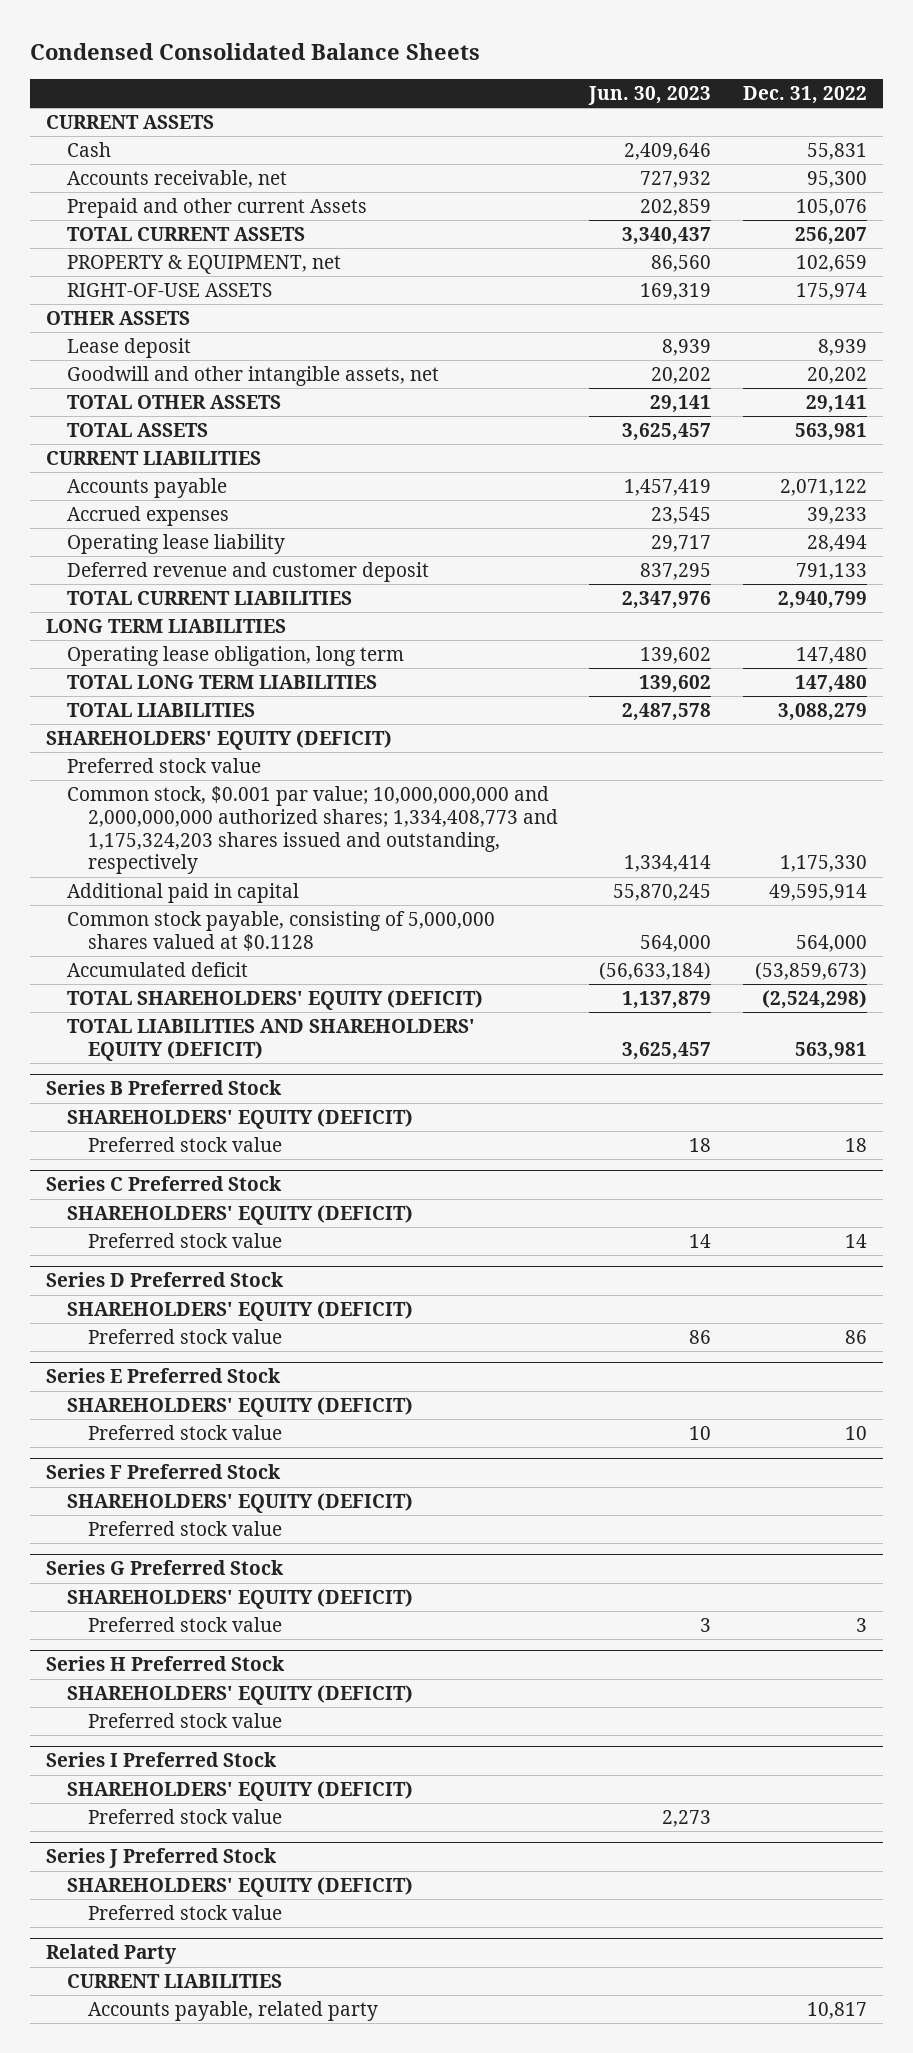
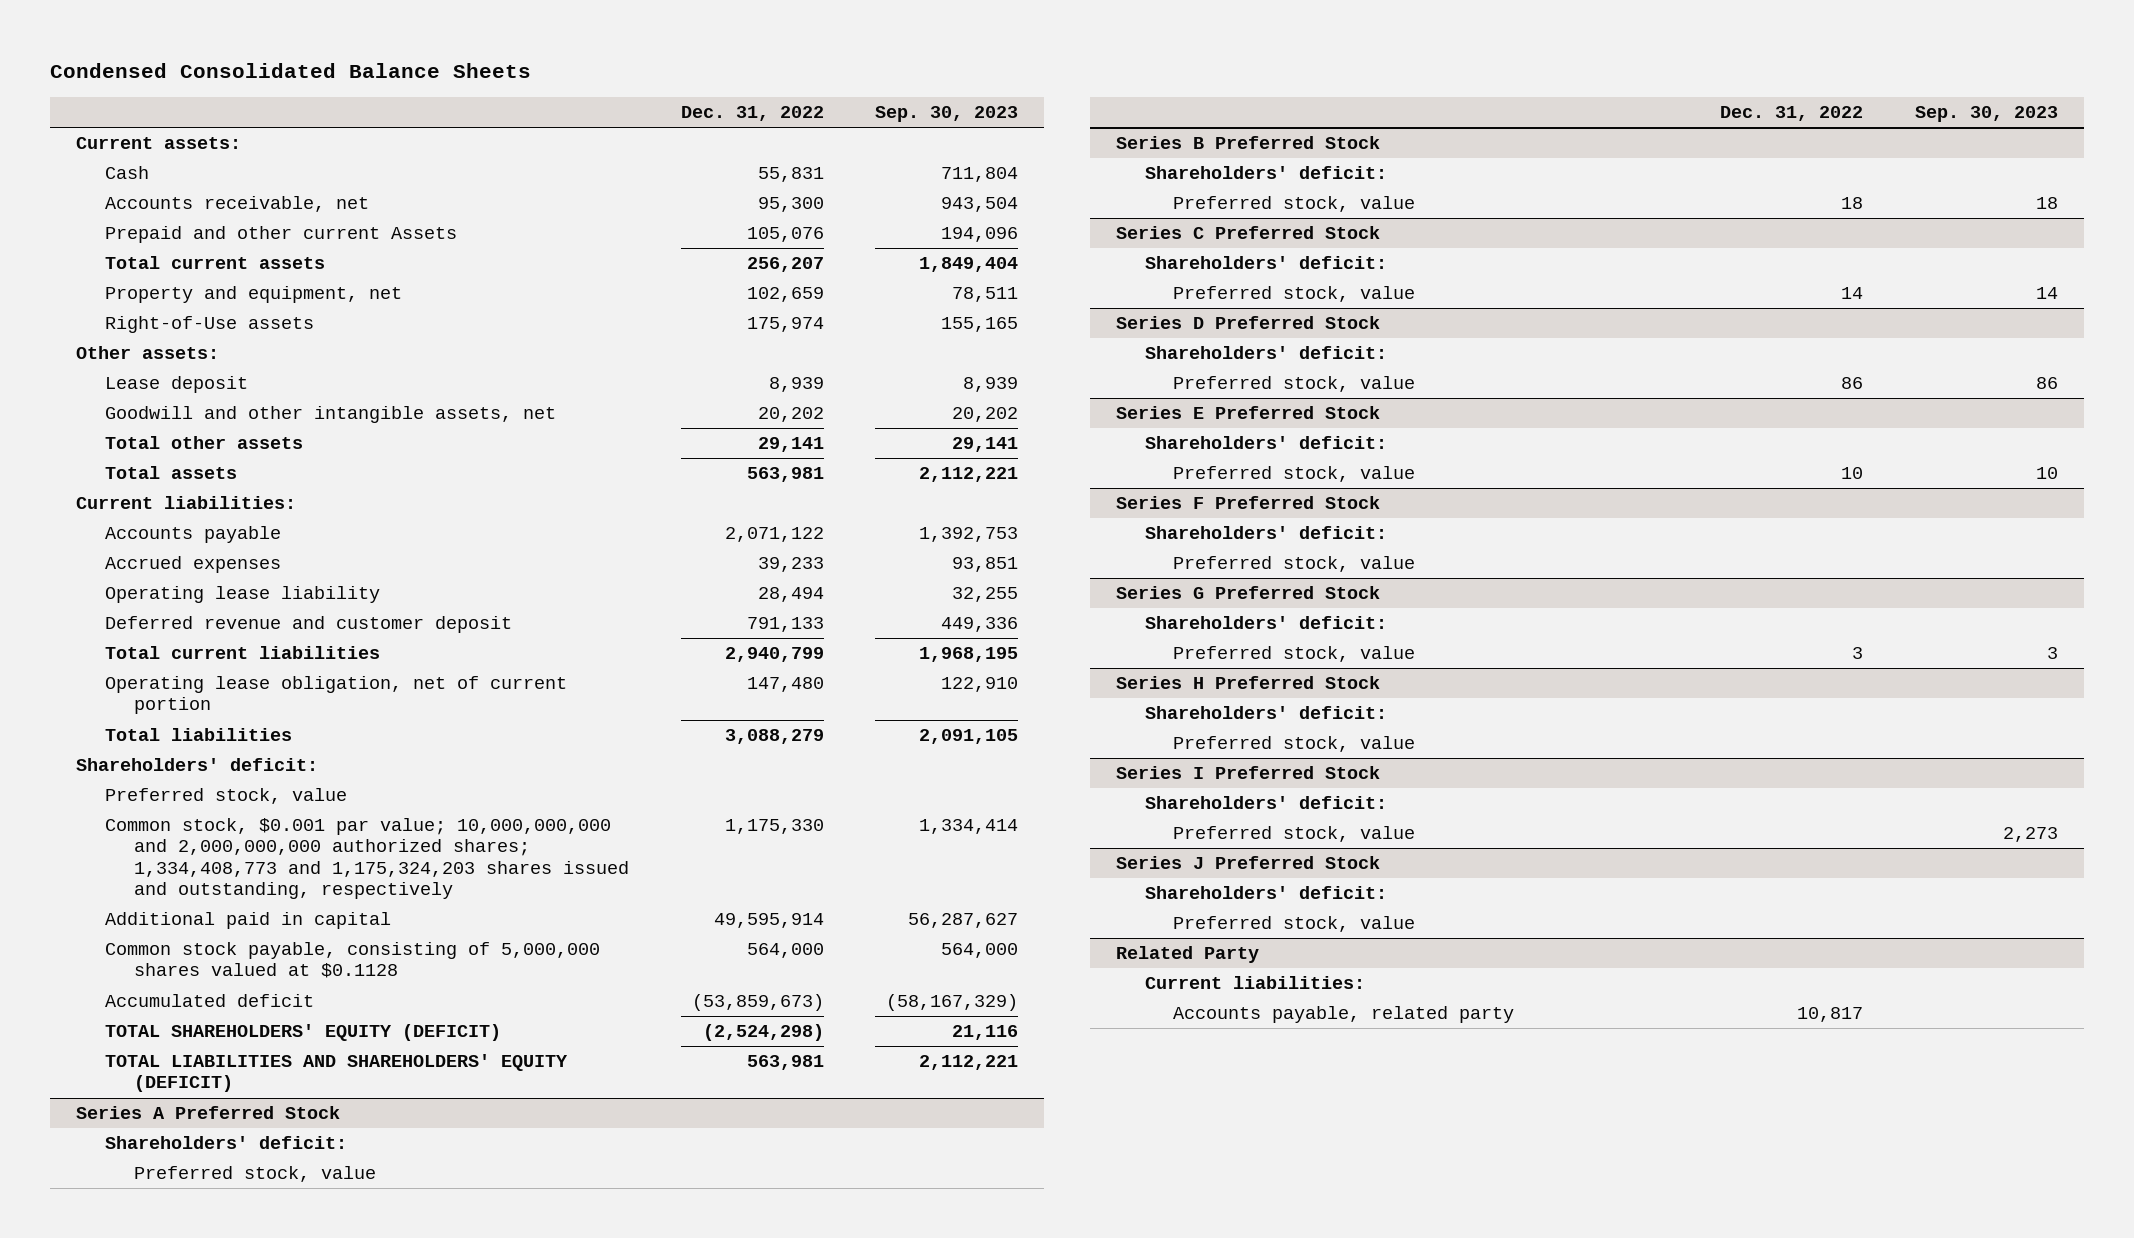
- | Jun. 30, 2023 | Dec. 31, 2022
+ | Dec. 31, 2022 | Sep. 30, 2023
- CURRENT ASSETS
+ Current assets:
- TOTAL CURRENT ASSETS | 3,340,437 | 256,207
- PROPERTY & EQUIPMENT, net | 86,560 | 102,659
- RIGHT-OF-USE ASSETS | 169,319 | 175,974
- OTHER ASSETS
+ Total current assets | 256,207 | 1,849,404
+ Property and equipment, net | 102,659 | 78,511
+ Right-of-Use assets | 175,974 | 155,165
+ Other assets:
- TOTAL OTHER ASSETS | 29,141 | 29,141
- TOTAL ASSETS | 3,625,457 | 563,981
- CURRENT LIABILITIES
+ Total other assets | 29,141 | 29,141
+ Total assets | 563,981 | 2,112,221
+ Current liabilities:
- TOTAL CURRENT LIABILITIES | 2,347,976 | 2,940,799
- LONG TERM LIABILITIES
- Operating lease obligation, long term | 139,602 | 147,480
- TOTAL LONG TERM LIABILITIES | 139,602 | 147,480
- TOTAL LIABILITIES | 2,487,578 | 3,088,279
- SHAREHOLDERS' EQUITY (DEFICIT)
- Preferred stock value
+ Total current liabilities | 2,940,799 | 1,968,195
+ Operating lease obligation, net of current portion | 147,480 | 122,910
+ Total liabilities | 3,088,279 | 2,091,105
+ Shareholders' deficit:
+ Preferred stock, value
+ Series A Preferred Stock
+ Shareholders' deficit:
+ Preferred stock, value
@ Series B Preferred Stock
- SHAREHOLDERS' EQUITY (DEFICIT)
- Preferred stock value | 18 | 18
+ Shareholders' deficit:
+ Preferred stock, value | 18 | 18
@ Series C Preferred Stock
- SHAREHOLDERS' EQUITY (DEFICIT)
- Preferred stock value | 14 | 14
+ Shareholders' deficit:
+ Preferred stock, value | 14 | 14
@ Series D Preferred Stock
- SHAREHOLDERS' EQUITY (DEFICIT)
- Preferred stock value | 86 | 86
+ Shareholders' deficit:
+ Preferred stock, value | 86 | 86
@ Series E Preferred Stock
- SHAREHOLDERS' EQUITY (DEFICIT)
- Preferred stock value | 10 | 10
+ Shareholders' deficit:
+ Preferred stock, value | 10 | 10
@ Series F Preferred Stock
- SHAREHOLDERS' EQUITY (DEFICIT)
- Preferred stock value
+ Shareholders' deficit:
+ Preferred stock, value
@ Series G Preferred Stock
- SHAREHOLDERS' EQUITY (DEFICIT)
- Preferred stock value | 3 | 3
+ Shareholders' deficit:
+ Preferred stock, value | 3 | 3
@ Series H Preferred Stock
- SHAREHOLDERS' EQUITY (DEFICIT)
- Preferred stock value
+ Shareholders' deficit:
+ Preferred stock, value
@ Series I Preferred Stock
- SHAREHOLDERS' EQUITY (DEFICIT)
- Preferred stock value | 2,273 |
+ Shareholders' deficit:
+ Preferred stock, value | | 2,273
@ Series J Preferred Stock
- SHAREHOLDERS' EQUITY (DEFICIT)
- Preferred stock value
+ Shareholders' deficit:
+ Preferred stock, value
@ Related Party
- CURRENT LIABILITIES
+ Current liabilities:

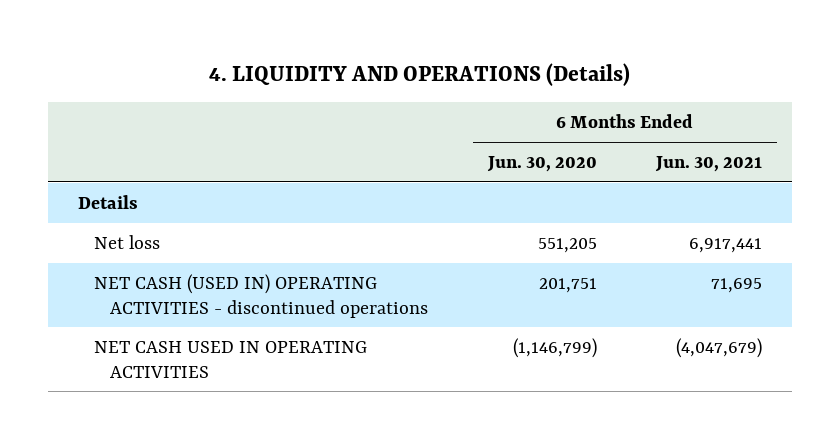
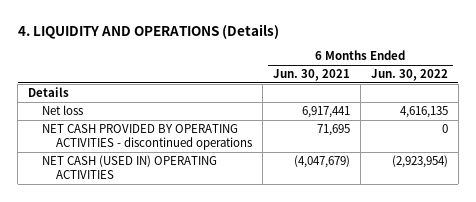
- | 6 Months Ended Jun. 30, 2020 | 6 Months Ended Jun. 30, 2021
+ | 6 Months Ended Jun. 30, 2021 | 6 Months Ended Jun. 30, 2022
- NET CASH (USED IN) OPERATING ACTIVITIES - discontinued operations | 201,751 | 71,695
- NET CASH USED IN OPERATING ACTIVITIES | (1,146,799) | (4,047,679)
+ NET CASH PROVIDED BY OPERATING ACTIVITIES - discontinued operations | 71,695 | 0
+ NET CASH (USED IN) OPERATING ACTIVITIES | (4,047,679) | (2,923,954)

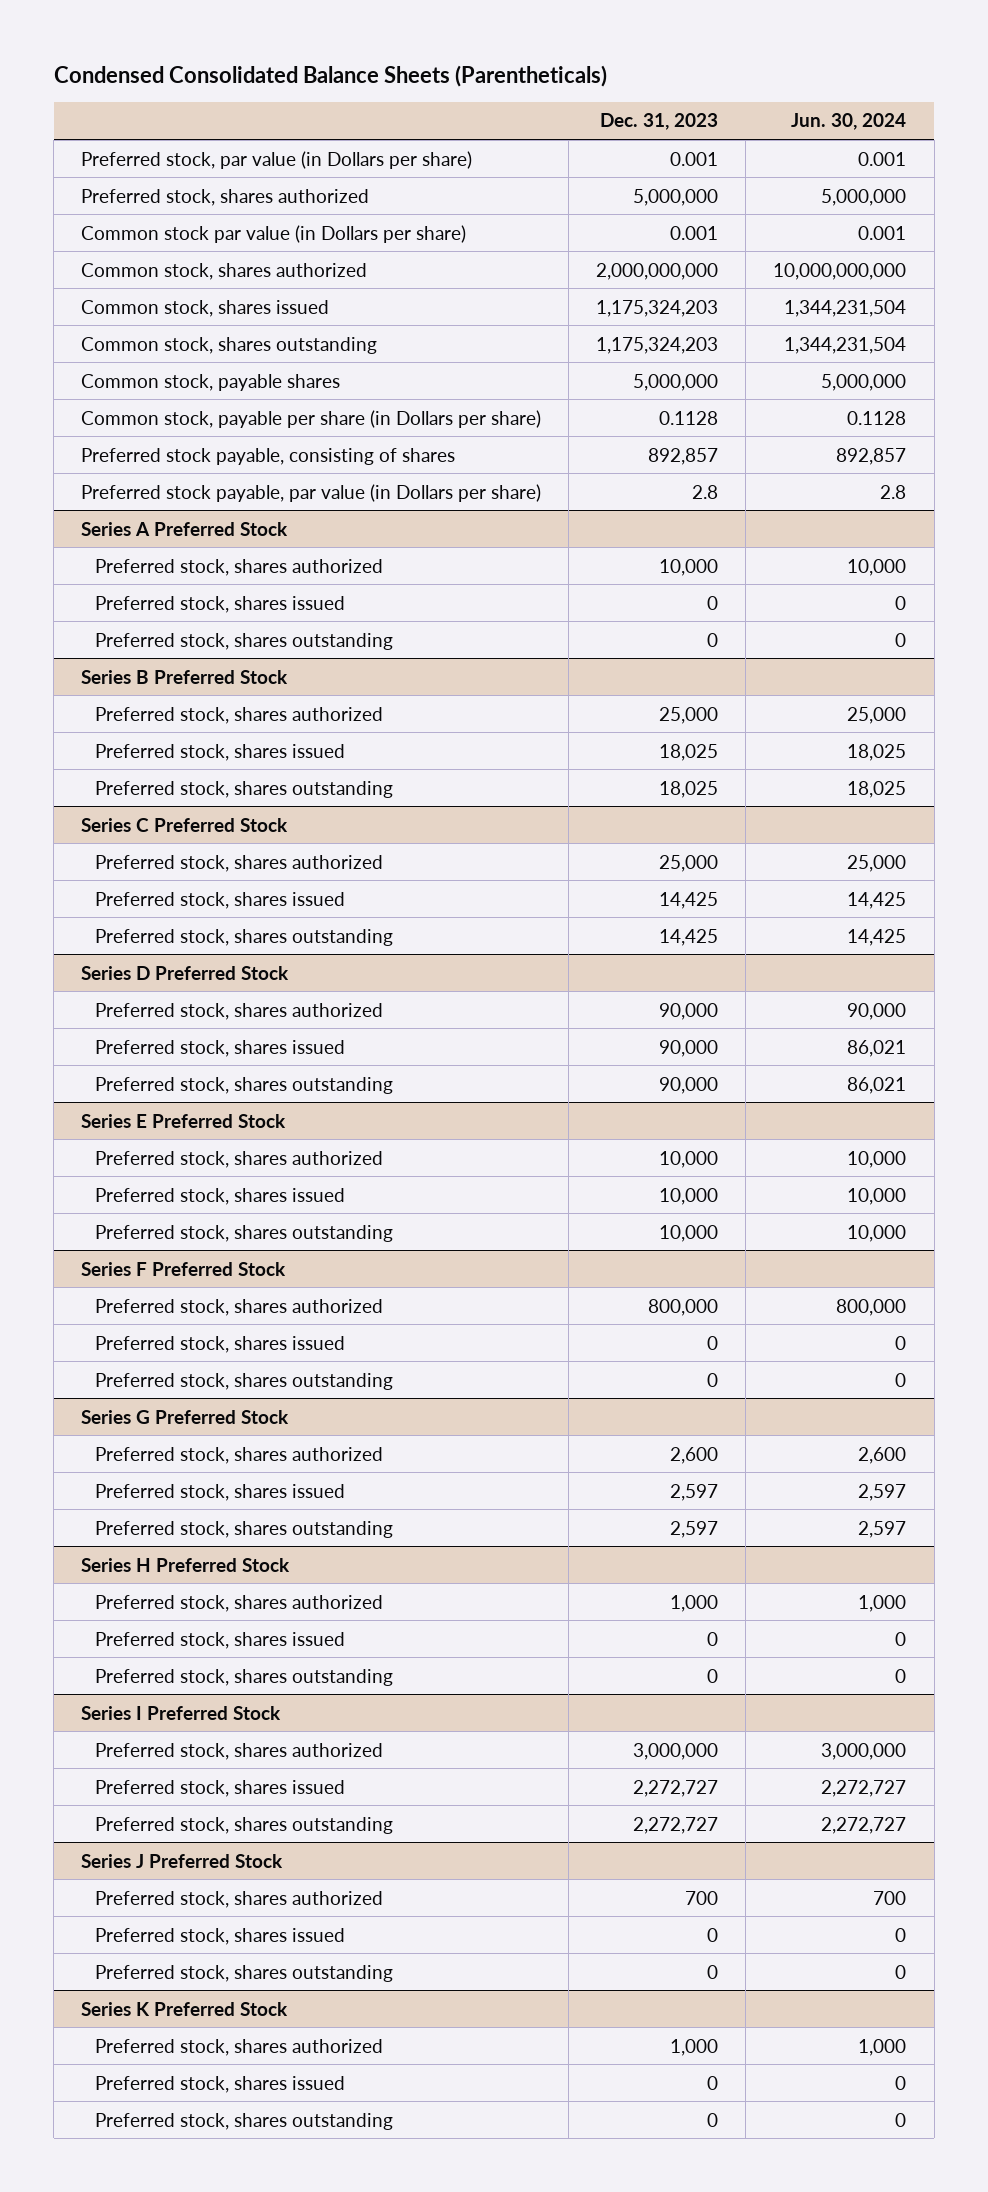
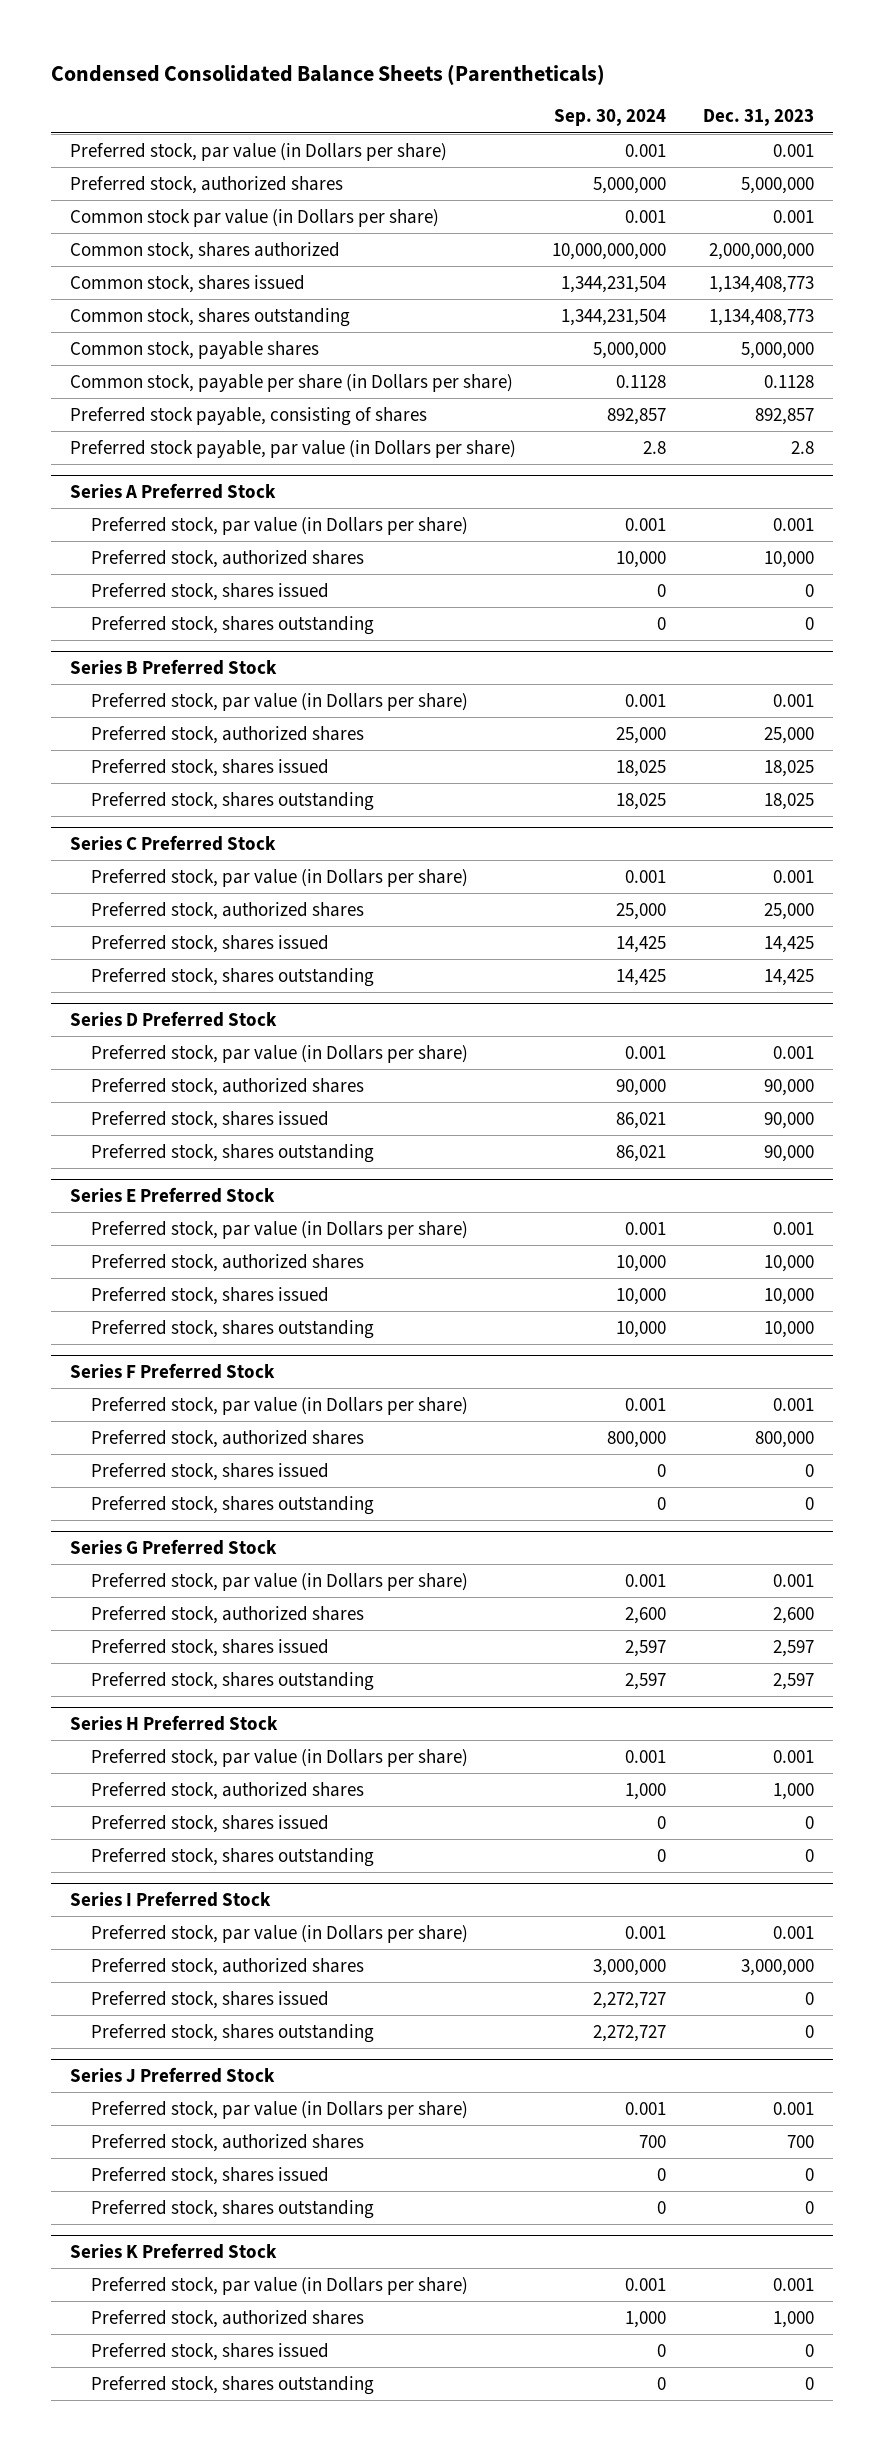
- | Dec. 31, 2023 | Jun. 30, 2024
+ | Sep. 30, 2024 | Dec. 31, 2023
- Preferred stock, shares authorized | 5,000,000 | 5,000,000
+ Preferred stock, authorized shares | 5,000,000 | 5,000,000
- Common stock, shares issued | 1,175,324,203 | 1,344,231,504
- Common stock, shares outstanding | 1,175,324,203 | 1,344,231,504
+ Common stock, shares issued | 1,344,231,504 | 1,134,408,773
+ Common stock, shares outstanding | 1,344,231,504 | 1,134,408,773
@ Series A Preferred Stock
- Preferred stock, shares authorized | 10,000 | 10,000
+ Preferred stock, par value (in Dollars per share) | 0.001 | 0.001
+ Preferred stock, authorized shares | 10,000 | 10,000
@ Series B Preferred Stock
- Preferred stock, shares authorized | 25,000 | 25,000
+ Preferred stock, par value (in Dollars per share) | 0.001 | 0.001
+ Preferred stock, authorized shares | 25,000 | 25,000
@ Series C Preferred Stock
- Preferred stock, shares authorized | 25,000 | 25,000
+ Preferred stock, par value (in Dollars per share) | 0.001 | 0.001
+ Preferred stock, authorized shares | 25,000 | 25,000
@ Series D Preferred Stock
- Preferred stock, shares authorized | 90,000 | 90,000
+ Preferred stock, par value (in Dollars per share) | 0.001 | 0.001
+ Preferred stock, authorized shares | 90,000 | 90,000
@ Series E Preferred Stock
- Preferred stock, shares authorized | 10,000 | 10,000
+ Preferred stock, par value (in Dollars per share) | 0.001 | 0.001
+ Preferred stock, authorized shares | 10,000 | 10,000
@ Series F Preferred Stock
- Preferred stock, shares authorized | 800,000 | 800,000
+ Preferred stock, par value (in Dollars per share) | 0.001 | 0.001
+ Preferred stock, authorized shares | 800,000 | 800,000
@ Series G Preferred Stock
- Preferred stock, shares authorized | 2,600 | 2,600
+ Preferred stock, par value (in Dollars per share) | 0.001 | 0.001
+ Preferred stock, authorized shares | 2,600 | 2,600
@ Series H Preferred Stock
- Preferred stock, shares authorized | 1,000 | 1,000
+ Preferred stock, par value (in Dollars per share) | 0.001 | 0.001
+ Preferred stock, authorized shares | 1,000 | 1,000
@ Series I Preferred Stock
- Preferred stock, shares authorized | 3,000,000 | 3,000,000
- Preferred stock, shares issued | 2,272,727 | 2,272,727
- Preferred stock, shares outstanding | 2,272,727 | 2,272,727
+ Preferred stock, par value (in Dollars per share) | 0.001 | 0.001
+ Preferred stock, authorized shares | 3,000,000 | 3,000,000
+ Preferred stock, shares issued | 2,272,727 | 0
+ Preferred stock, shares outstanding | 2,272,727 | 0
@ Series J Preferred Stock
- Preferred stock, shares authorized | 700 | 700
+ Preferred stock, par value (in Dollars per share) | 0.001 | 0.001
+ Preferred stock, authorized shares | 700 | 700
@ Series K Preferred Stock
- Preferred stock, shares authorized | 1,000 | 1,000
+ Preferred stock, par value (in Dollars per share) | 0.001 | 0.001
+ Preferred stock, authorized shares | 1,000 | 1,000

